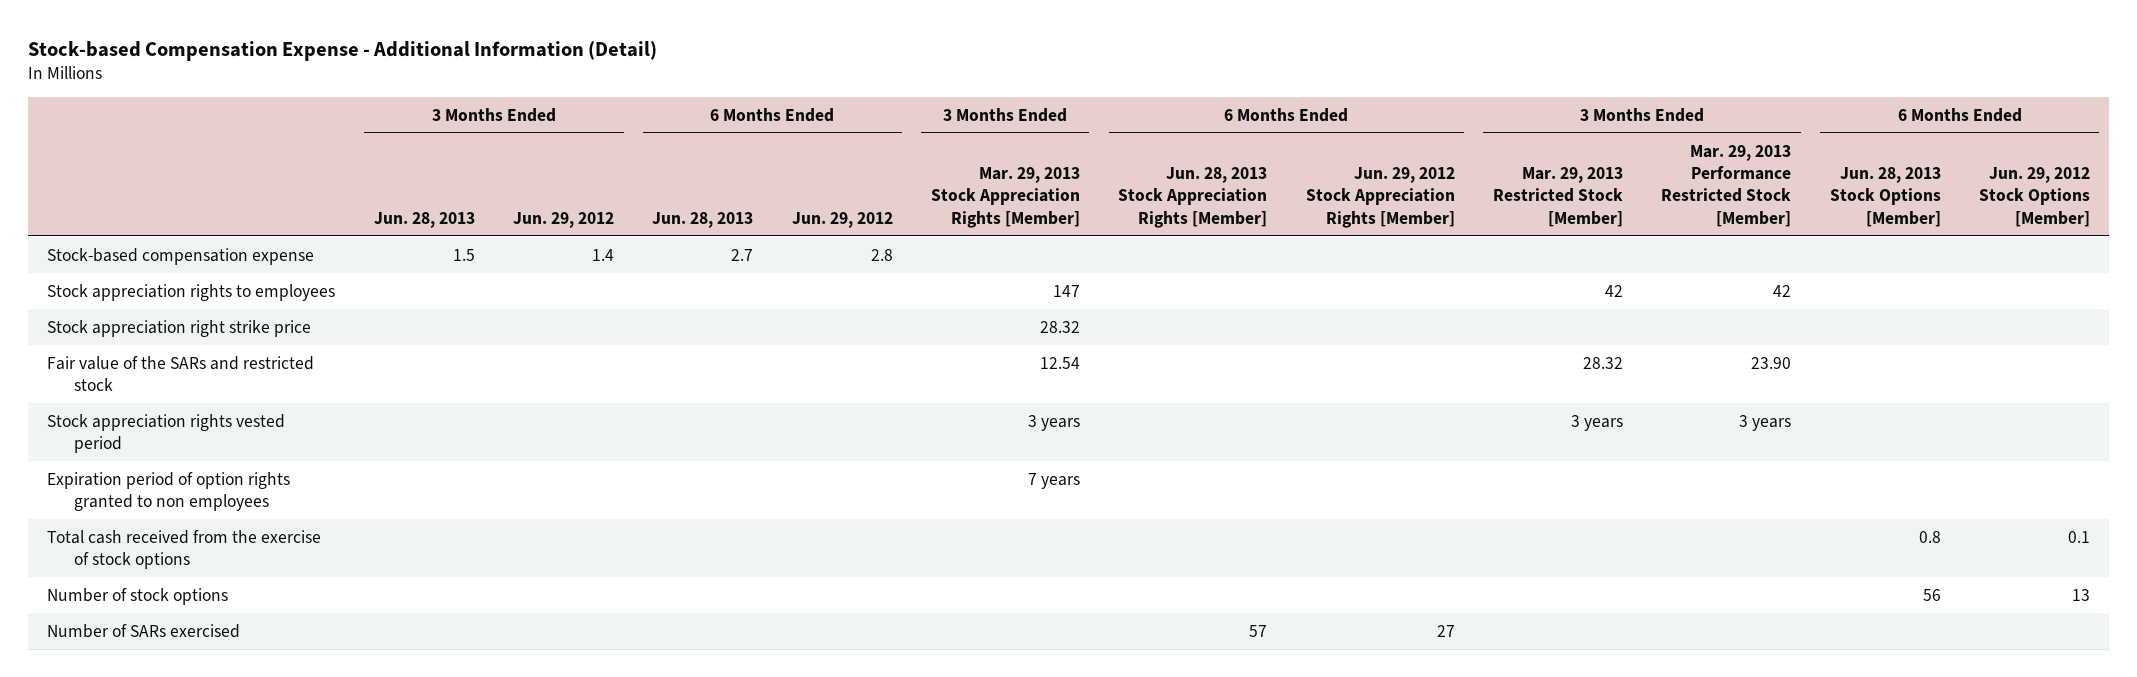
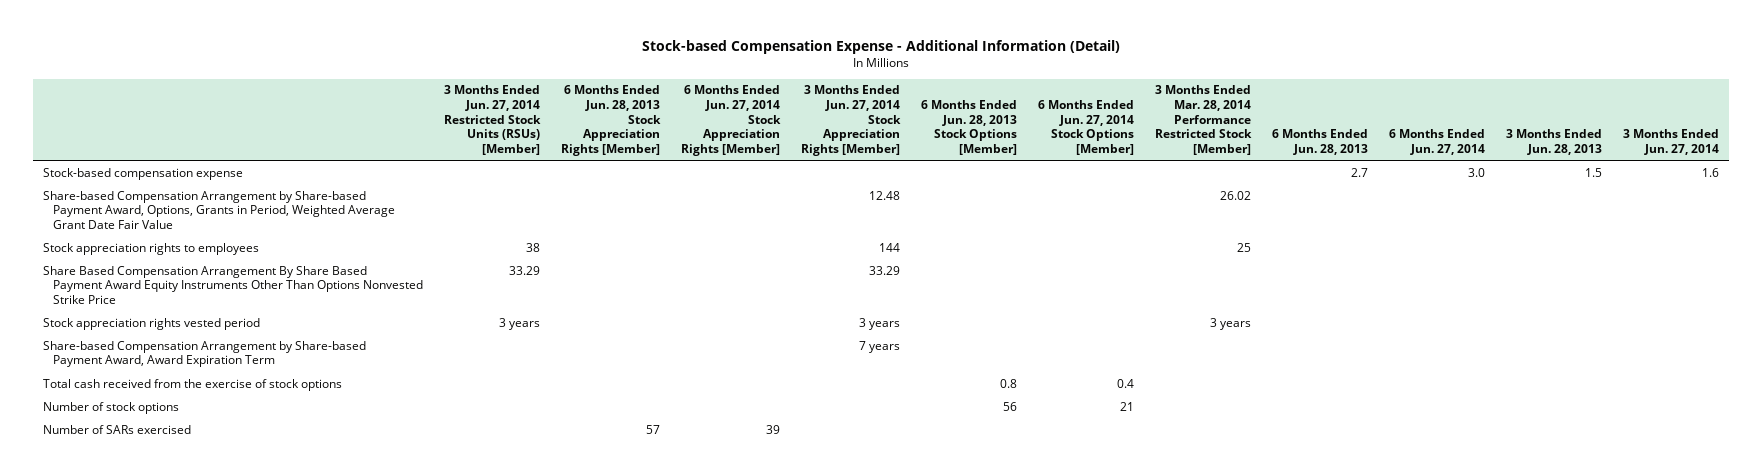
- | 3 Months Ended Jun. 28, 2013 | 3 Months Ended Jun. 29, 2012 | 6 Months Ended Jun. 28, 2013 | 6 Months Ended Jun. 29, 2012 | 3 Months Ended Mar. 29, 2013 Stock Appreciation Rights [Member] | 6 Months Ended Jun. 28, 2013 Stock Appreciation Rights [Member] | 6 Months Ended Jun. 29, 2012 Stock Appreciation Rights [Member] | 3 Months Ended Mar. 29, 2013 Restricted Stock [Member] | 3 Months Ended Mar. 29, 2013 Performance Restricted Stock [Member] | 6 Months Ended Jun. 28, 2013 Stock Options [Member] | 6 Months Ended Jun. 29, 2012 Stock Options [Member]
+ | 3 Months Ended Jun. 27, 2014 Restricted Stock Units (RSUs) [Member] | 6 Months Ended Jun. 28, 2013 Stock Appreciation Rights [Member] | 6 Months Ended Jun. 27, 2014 Stock Appreciation Rights [Member] | 3 Months Ended Jun. 27, 2014 Stock Appreciation Rights [Member] | 6 Months Ended Jun. 28, 2013 Stock Options [Member] | 6 Months Ended Jun. 27, 2014 Stock Options [Member] | 3 Months Ended Mar. 28, 2014 Performance Restricted Stock [Member] | 6 Months Ended Jun. 28, 2013 | 6 Months Ended Jun. 27, 2014 | 3 Months Ended Jun. 28, 2013 | 3 Months Ended Jun. 27, 2014
+ Share-based Compensation Arrangement by Share-based Payment Award, Options, Grants in Period, Weighted Average Grant Date Fair Value | | | | 12.48 | | | 26.02 | | | |
- Stock appreciation right strike price | | | | | 28.32 | | | | | |
- Fair value of the SARs and restricted stock | | | | | 12.54 | | | 28.32 | 23.90 | |
+ Share Based Compensation Arrangement By Share Based Payment Award Equity Instruments Other Than Options Nonvested Strike Price | 33.29 | | | 33.29 | | | | | | |
- Expiration period of option rights granted to non employees | | | | | 7 years | | | | | |
+ Share-based Compensation Arrangement by Share-based Payment Award, Award Expiration Term | | | | 7 years | | | | | | |

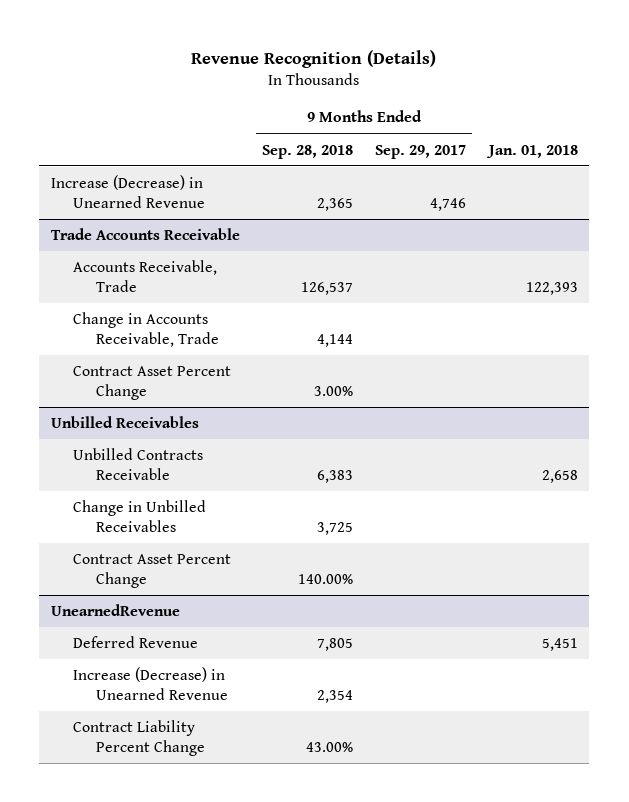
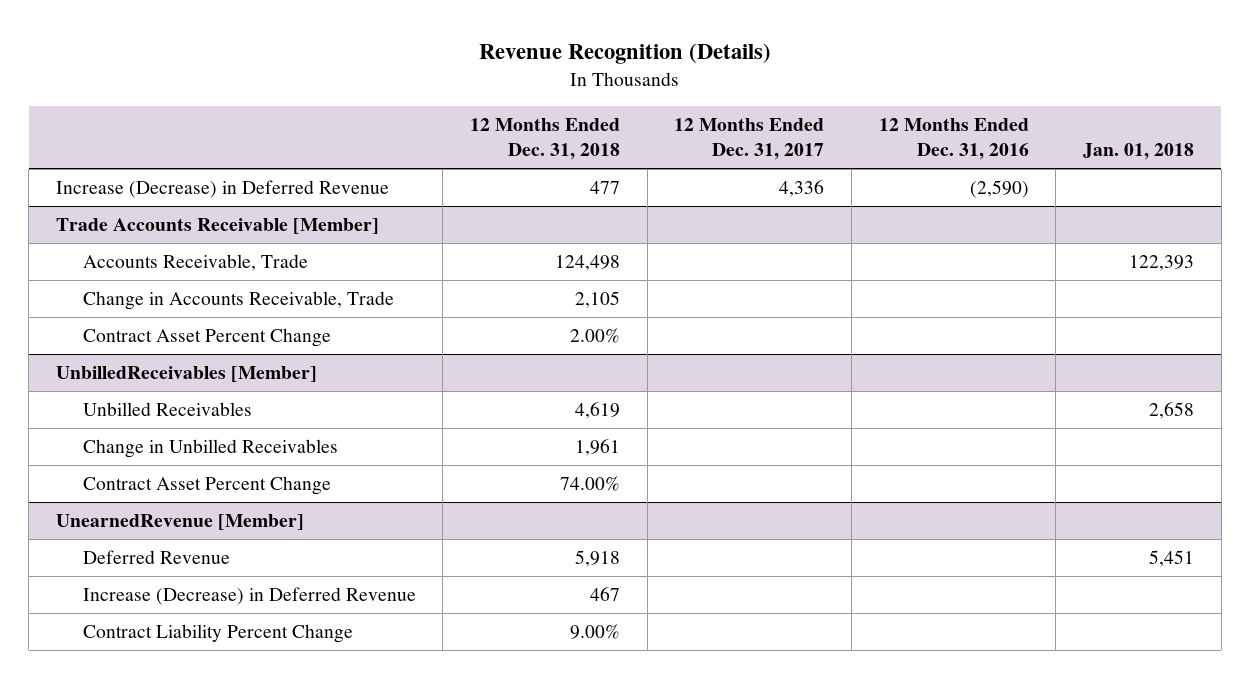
- | 9 Months Ended Sep. 28, 2018 | 9 Months Ended Sep. 29, 2017 | Jan. 01, 2018
+ | 12 Months Ended Dec. 31, 2018 | 12 Months Ended Dec. 31, 2017 | 12 Months Ended Dec. 31, 2016 | Jan. 01, 2018
- Increase (Decrease) in Unearned Revenue | 2,365 | 4,746 |
- Trade Accounts Receivable
+ Increase (Decrease) in Deferred Revenue | 477 | 4,336 | (2,590) |
+ Trade Accounts Receivable [Member]
- Unbilled Receivables
- Unbilled Contracts Receivable | 6,383 | | 2,658
+ UnbilledReceivables [Member]
+ Unbilled Receivables | 4,619 | | | 2,658
- UnearnedRevenue
+ UnearnedRevenue [Member]
- Increase (Decrease) in Unearned Revenue | 2,354 | |
+ Increase (Decrease) in Deferred Revenue | 467 | | |

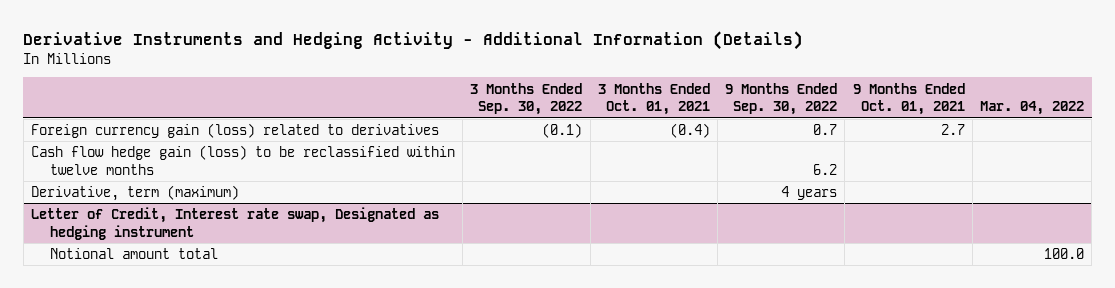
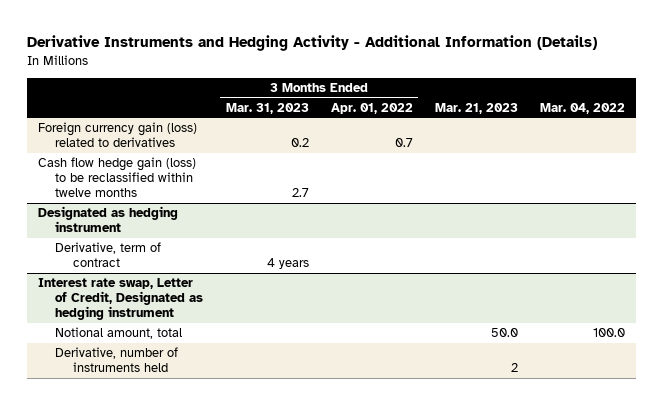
- | 3 Months Ended Sep. 30, 2022 | 3 Months Ended Oct. 01, 2021 | 9 Months Ended Sep. 30, 2022 | 9 Months Ended Oct. 01, 2021 | Mar. 04, 2022
+ | 3 Months Ended Mar. 31, 2023 | 3 Months Ended Apr. 01, 2022 | Mar. 21, 2023 | Mar. 04, 2022
- Derivative, term (maximum) | | | 4 years | |
- Letter of Credit, Interest rate swap, Designated as hedging instrument
- Notional amount total | | | | | 100.0
+ Designated as hedging instrument
+ Derivative, term of contract | 4 years | | |
+ Interest rate swap, Letter of Credit, Designated as hedging instrument
+ Notional amount, total | | | 50.0 | 100.0
+ Derivative, number of instruments held | | | 2 |

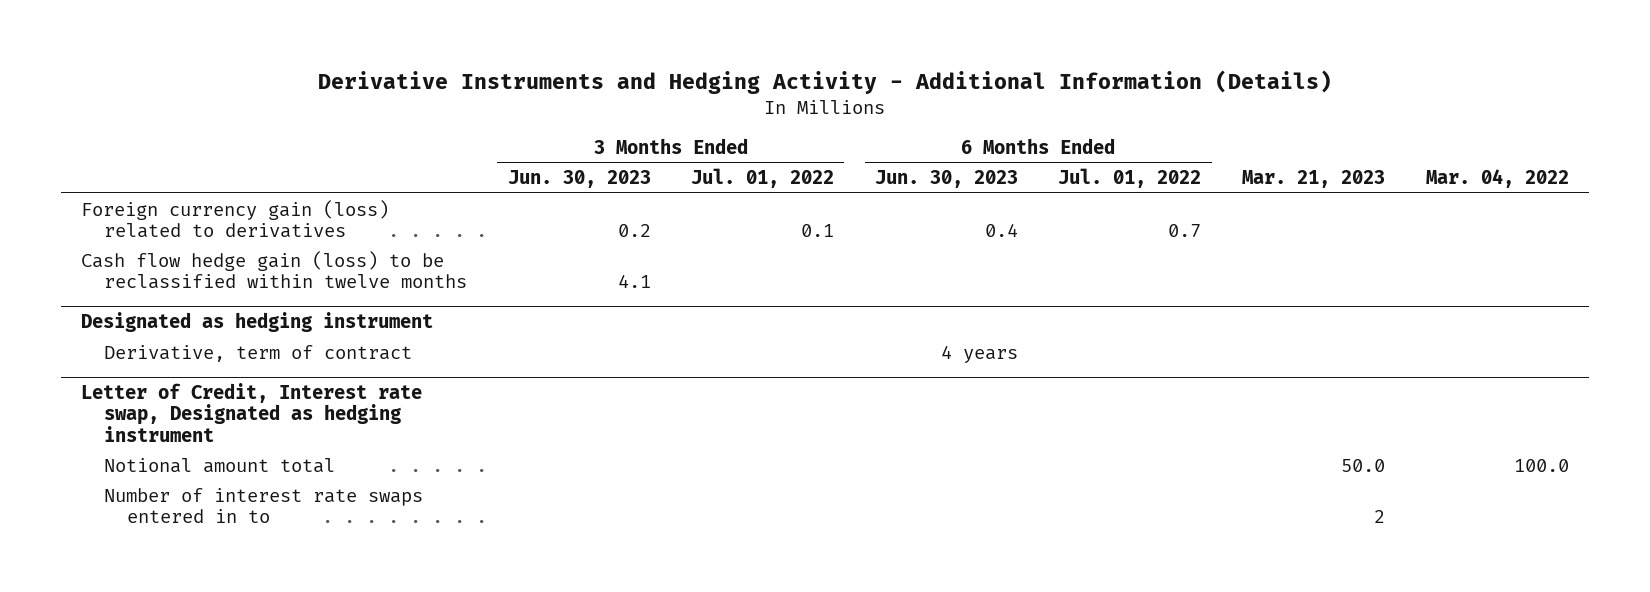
- | 3 Months Ended Mar. 31, 2023 | 3 Months Ended Apr. 01, 2022 | Mar. 21, 2023 | Mar. 04, 2022
+ | 3 Months Ended Jun. 30, 2023 | 3 Months Ended Jul. 01, 2022 | 6 Months Ended Jun. 30, 2023 | 6 Months Ended Jul. 01, 2022 | Mar. 21, 2023 | Mar. 04, 2022
- Interest rate swap, Letter of Credit, Designated as hedging instrument
- Notional amount, total | | | 50.0 | 100.0
- Derivative, number of instruments held | | | 2 |
+ Letter of Credit, Interest rate swap, Designated as hedging instrument
+ Notional amount total | | | | | 50.0 | 100.0
+ Number of interest rate swaps entered in to | | | | | 2 |

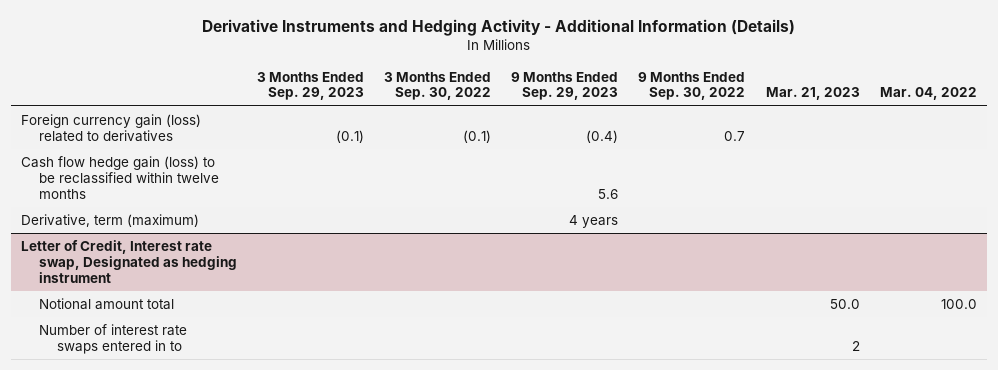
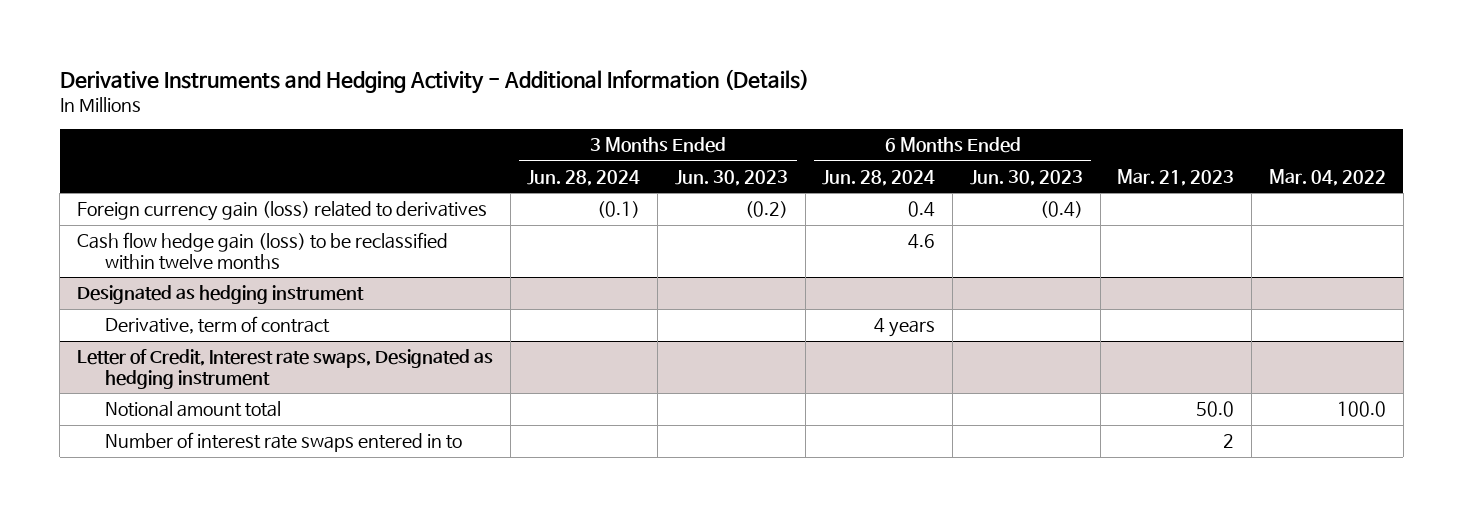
- | 3 Months Ended Sep. 29, 2023 | 3 Months Ended Sep. 30, 2022 | 9 Months Ended Sep. 29, 2023 | 9 Months Ended Sep. 30, 2022 | Mar. 21, 2023 | Mar. 04, 2022
+ | 3 Months Ended Jun. 28, 2024 | 3 Months Ended Jun. 30, 2023 | 6 Months Ended Jun. 28, 2024 | 6 Months Ended Jun. 30, 2023 | Mar. 21, 2023 | Mar. 04, 2022
- Derivative, term (maximum) | | | 4 years | | |
- Letter of Credit, Interest rate swap, Designated as hedging instrument
+ Designated as hedging instrument
+ Derivative, term of contract | | | 4 years | | |
+ Letter of Credit, Interest rate swaps, Designated as hedging instrument

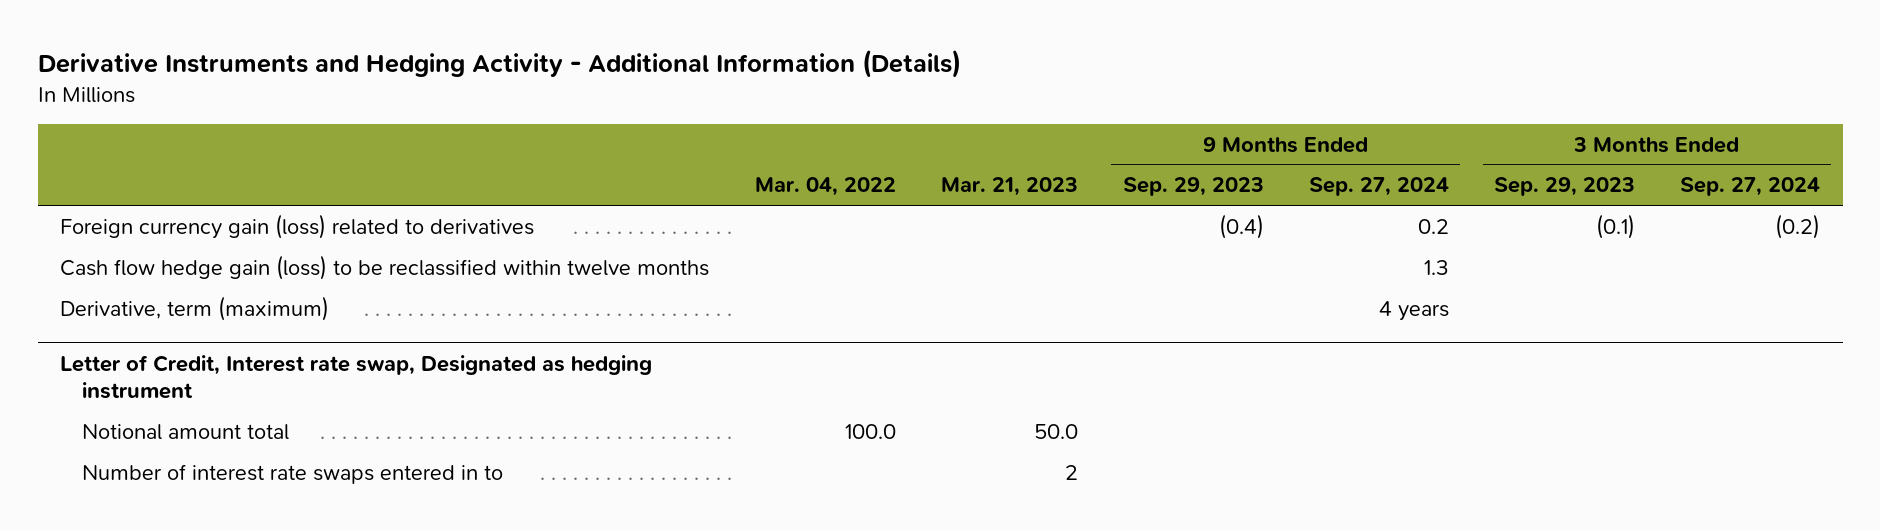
- | 3 Months Ended Jun. 28, 2024 | 3 Months Ended Jun. 30, 2023 | 6 Months Ended Jun. 28, 2024 | 6 Months Ended Jun. 30, 2023 | Mar. 21, 2023 | Mar. 04, 2022
+ | Mar. 04, 2022 | Mar. 21, 2023 | 9 Months Ended Sep. 29, 2023 | 9 Months Ended Sep. 27, 2024 | 3 Months Ended Sep. 29, 2023 | 3 Months Ended Sep. 27, 2024
- Designated as hedging instrument
- Derivative, term of contract | | | 4 years | | |
- Letter of Credit, Interest rate swaps, Designated as hedging instrument
+ Derivative, term (maximum) | | | | 4 years | |
+ Letter of Credit, Interest rate swap, Designated as hedging instrument

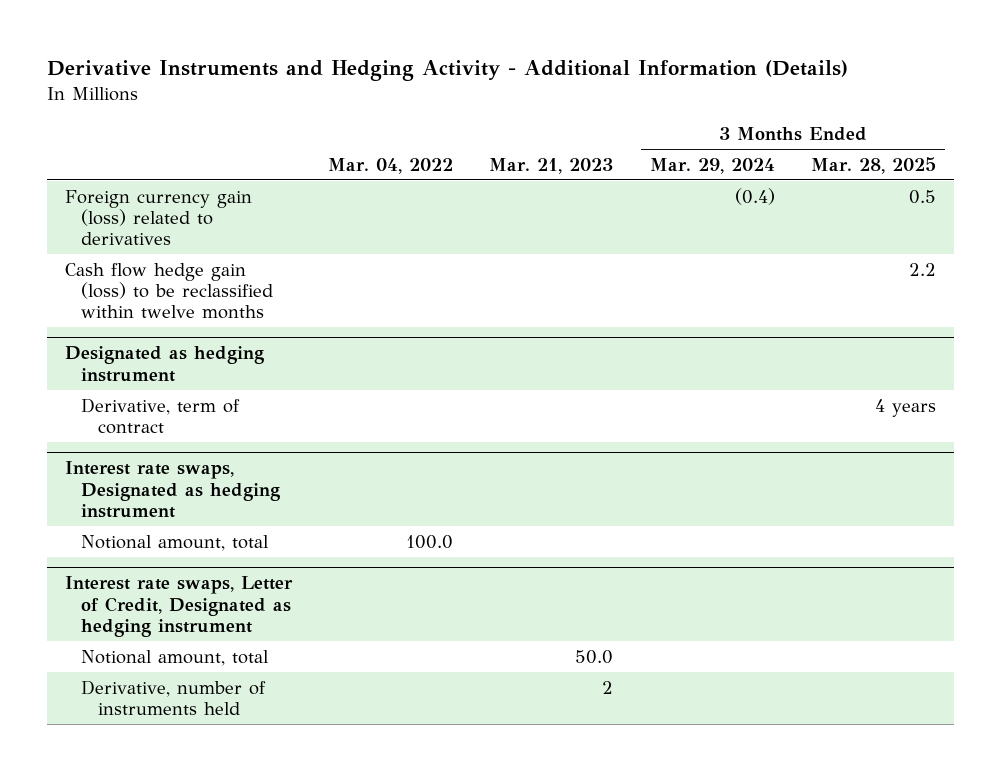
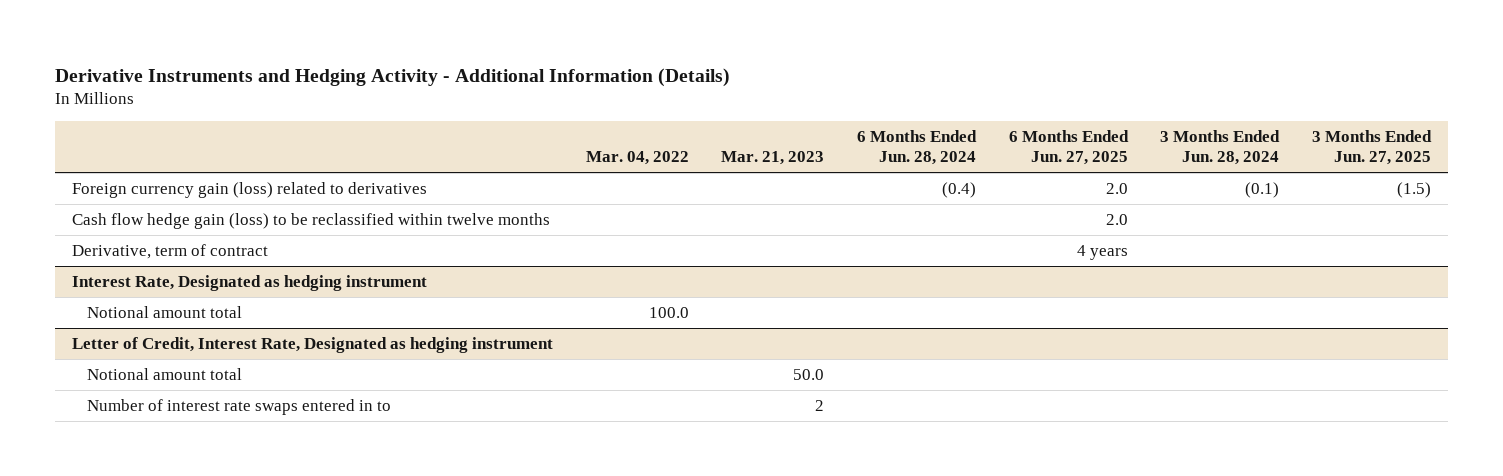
- | Mar. 04, 2022 | Mar. 21, 2023 | 3 Months Ended Mar. 29, 2024 | 3 Months Ended Mar. 28, 2025
+ | Mar. 04, 2022 | Mar. 21, 2023 | 6 Months Ended Jun. 28, 2024 | 6 Months Ended Jun. 27, 2025 | 3 Months Ended Jun. 28, 2024 | 3 Months Ended Jun. 27, 2025
- Designated as hedging instrument
- Derivative, term of contract | | | | 4 years
- Interest rate swaps, Designated as hedging instrument
- Notional amount, total | 100.0 | | |
- Interest rate swaps, Letter of Credit, Designated as hedging instrument
- Notional amount, total | | 50.0 | |
- Derivative, number of instruments held | | 2 | |
+ Derivative, term of contract | | | | 4 years | |
+ Interest Rate, Designated as hedging instrument
+ Notional amount total | 100.0 | | | | |
+ Letter of Credit, Interest Rate, Designated as hedging instrument
+ Notional amount total | | 50.0 | | | |
+ Number of interest rate swaps entered in to | | 2 | | | |

